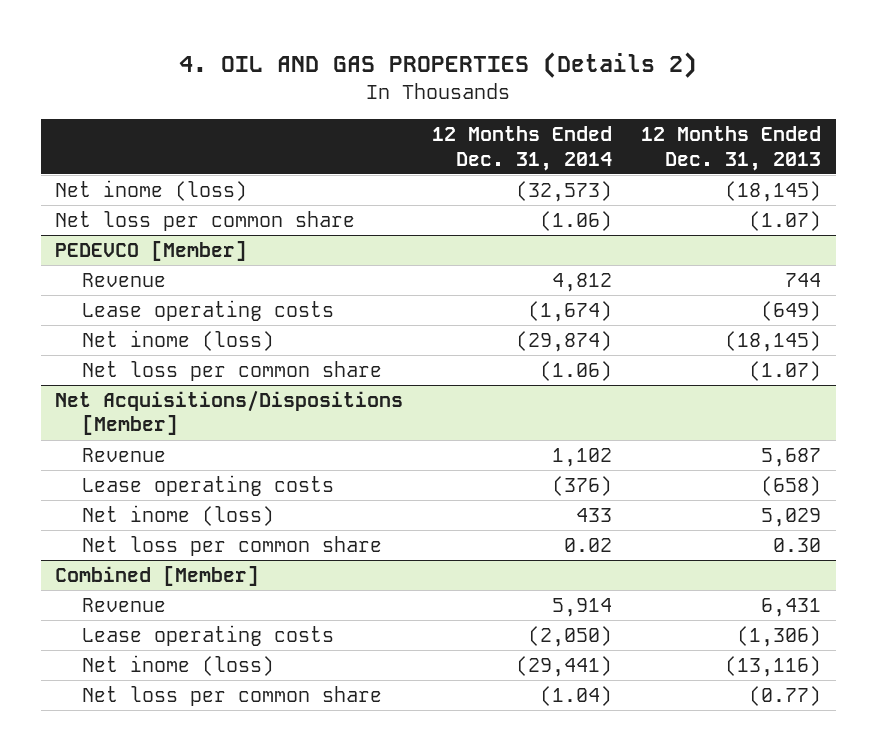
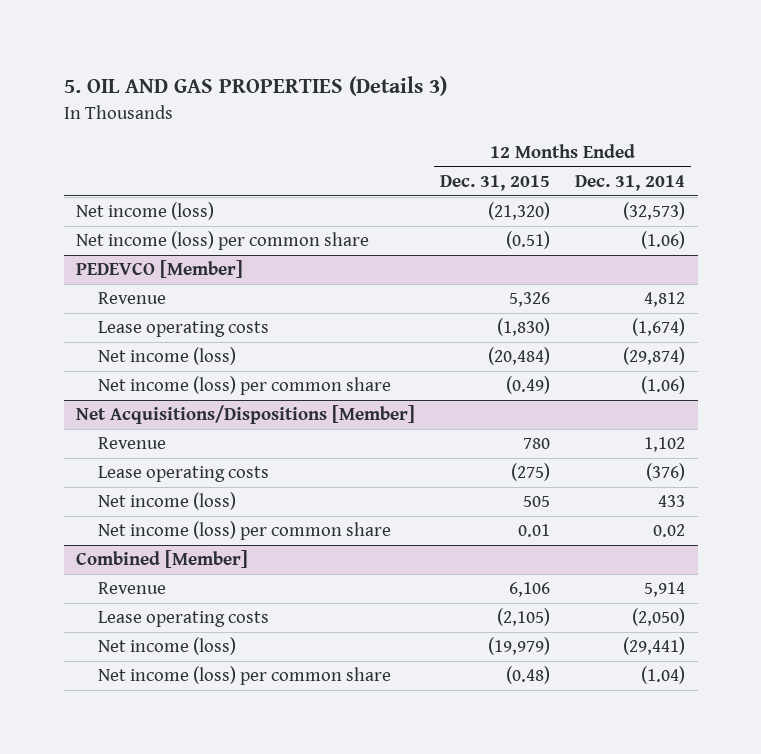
- 4. OIL AND GAS PROPERTIES (Details 2)
+ 5. OIL AND GAS PROPERTIES (Details 3)
- | 12 Months Ended Dec. 31, 2014 | 12 Months Ended Dec. 31, 2013
+ | 12 Months Ended Dec. 31, 2015 | 12 Months Ended Dec. 31, 2014
- Net inome (loss) | (32,573) | (18,145)
- Net loss per common share | (1.06) | (1.07)
+ Net income (loss) | (21,320) | (32,573)
+ Net income (loss) per common share | (0.51) | (1.06)
@ PEDEVCO [Member]
- Net inome (loss) | (29,874) | (18,145)
- Net loss per common share | (1.06) | (1.07)
+ Net income (loss) | (20,484) | (29,874)
+ Net income (loss) per common share | (0.49) | (1.06)
@ Net Acquisitions/Dispositions [Member]
- Net inome (loss) | 433 | 5,029
- Net loss per common share | 0.02 | 0.30
+ Net income (loss) | 505 | 433
+ Net income (loss) per common share | 0.01 | 0.02
@ Combined [Member]
- Net inome (loss) | (29,441) | (13,116)
- Net loss per common share | (1.04) | (0.77)
+ Net income (loss) | (19,979) | (29,441)
+ Net income (loss) per common share | (0.48) | (1.04)

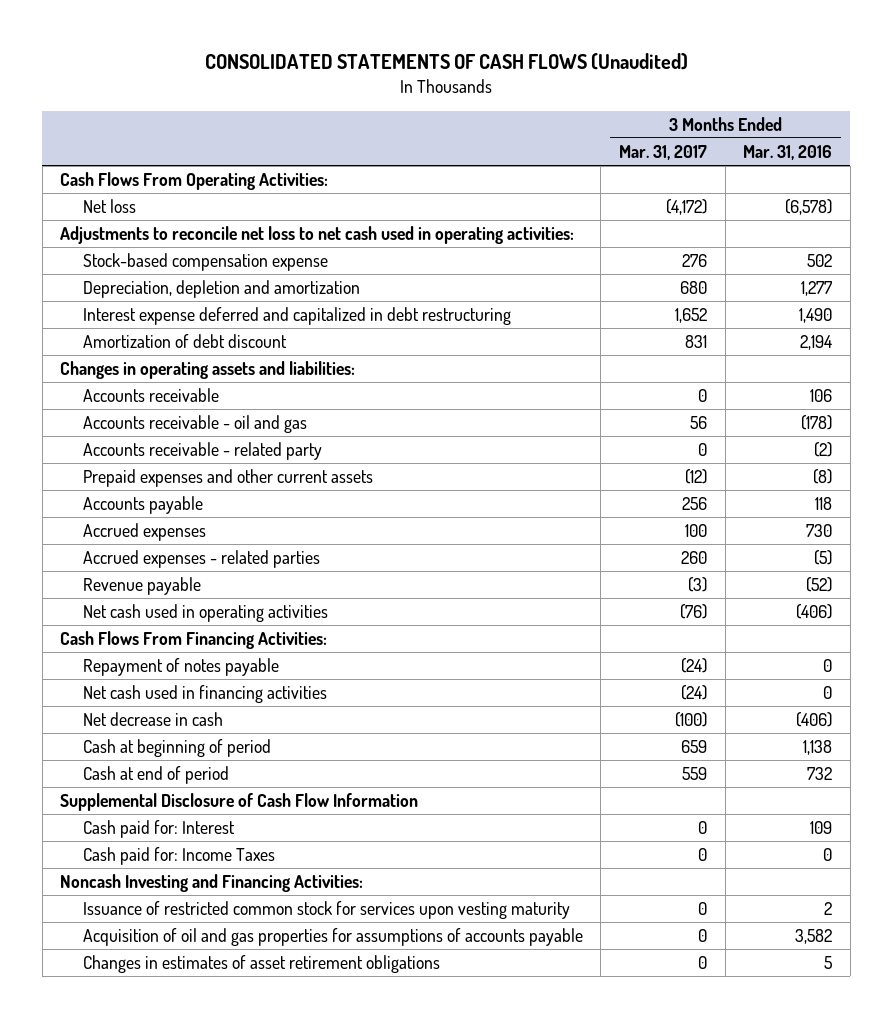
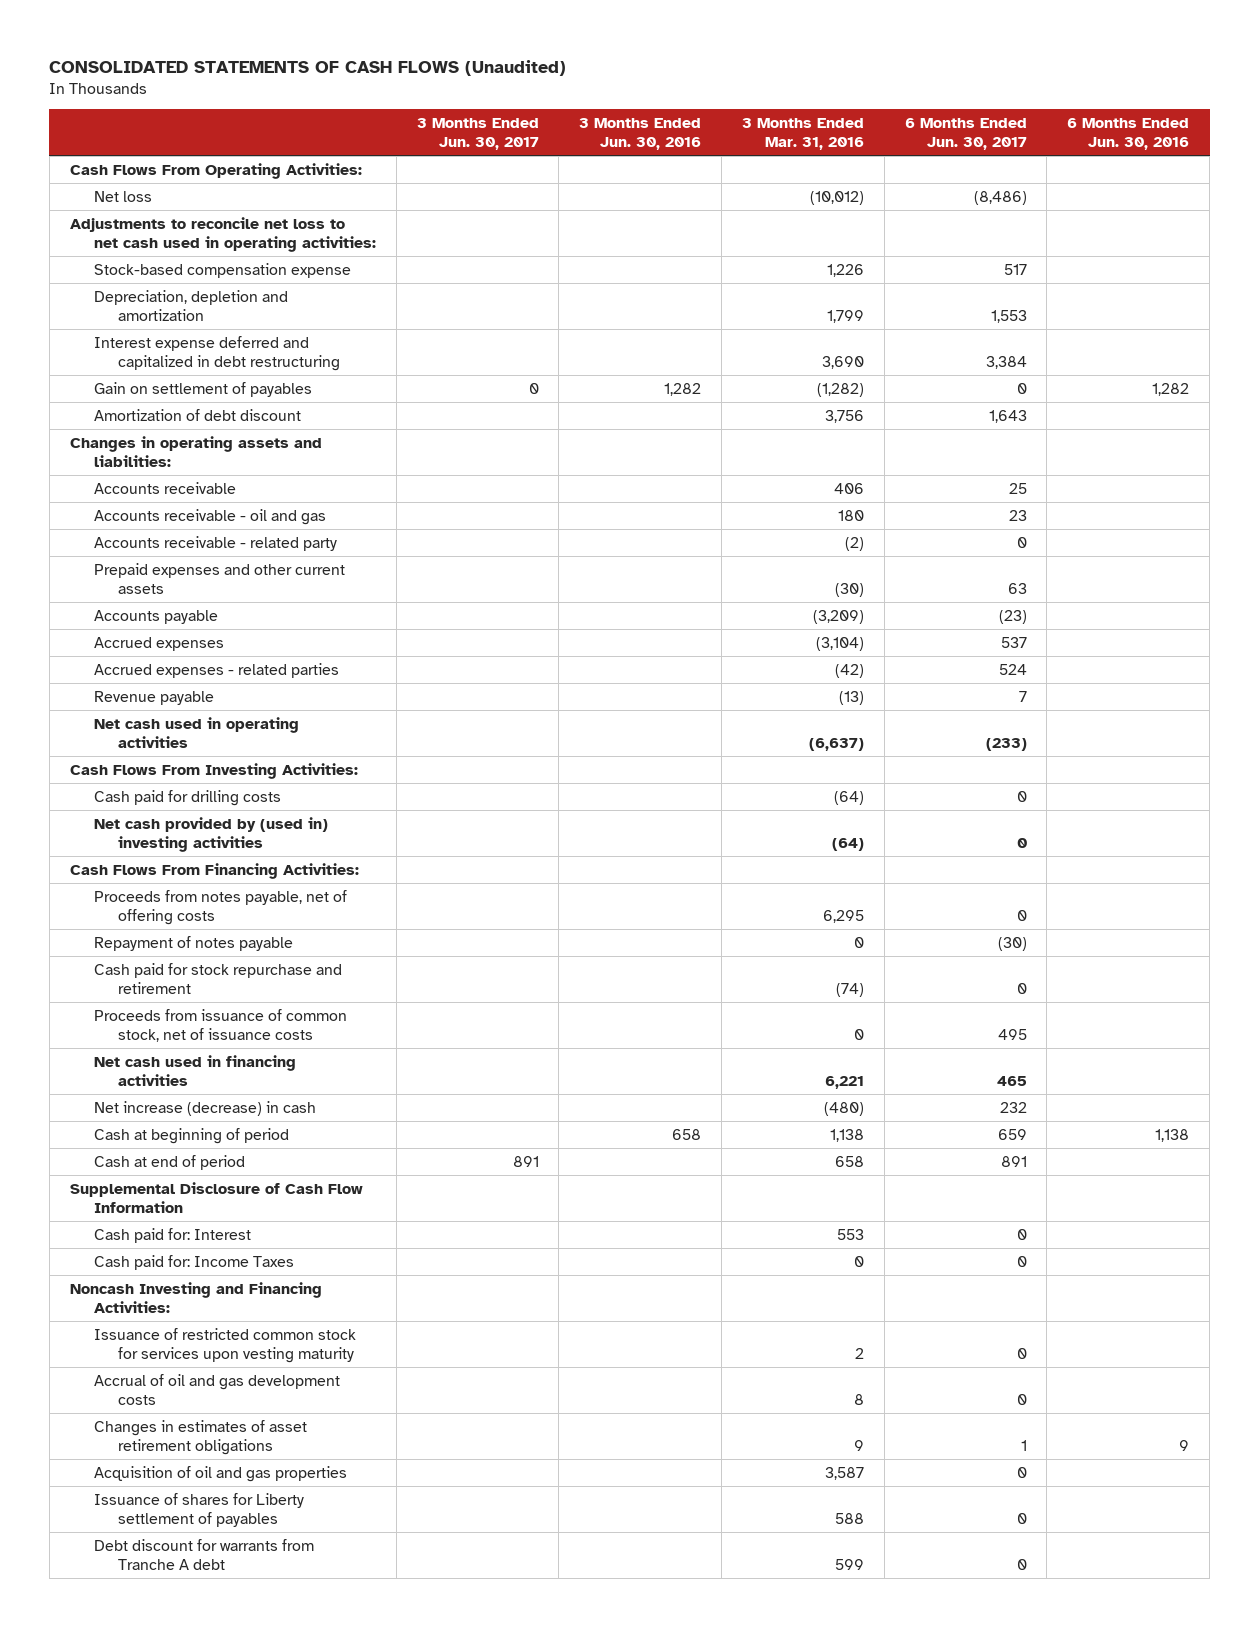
- | 3 Months Ended Mar. 31, 2017 | 3 Months Ended Mar. 31, 2016
+ | 3 Months Ended Jun. 30, 2017 | 3 Months Ended Jun. 30, 2016 | 3 Months Ended Mar. 31, 2016 | 6 Months Ended Jun. 30, 2017 | 6 Months Ended Jun. 30, 2016
- Net loss | (4,172) | (6,578)
+ Net loss | | | (10,012) | (8,486) |
- Stock-based compensation expense | 276 | 502
- Depreciation, depletion and amortization | 680 | 1,277
- Interest expense deferred and capitalized in debt restructuring | 1,652 | 1,490
- Amortization of debt discount | 831 | 2,194
+ Stock-based compensation expense | | | 1,226 | 517 |
+ Depreciation, depletion and amortization | | | 1,799 | 1,553 |
+ Interest expense deferred and capitalized in debt restructuring | | | 3,690 | 3,384 |
+ Gain on settlement of payables | 0 | 1,282 | (1,282) | 0 | 1,282
+ Amortization of debt discount | | | 3,756 | 1,643 |
- Accounts receivable | 0 | 106
- Accounts receivable - oil and gas | 56 | (178)
+ Accounts receivable | | | 406 | 25 |
+ Accounts receivable - oil and gas | | | 180 | 23 |
- Prepaid expenses and other current assets | (12) | (8)
- Accounts payable | 256 | 118
- Accrued expenses | 100 | 730
- Accrued expenses - related parties | 260 | (5)
- Revenue payable | (3) | (52)
- Net cash used in operating activities | (76) | (406)
+ Prepaid expenses and other current assets | | | (30) | 63 |
+ Accounts payable | | | (3,209) | (23) |
+ Accrued expenses | | | (3,104) | 537 |
+ Accrued expenses - related parties | | | (42) | 524 |
+ Revenue payable | | | (13) | 7 |
+ Net cash used in operating activities | | | (6,637) | (233) |
+ Cash Flows From Investing Activities:
+ Cash paid for drilling costs | | | (64) | 0 |
+ Net cash provided by (used in) investing activities | | | (64) | 0 |
+ Proceeds from notes payable, net of offering costs | | | 6,295 | 0 |
- Net cash used in financing activities | (24) | 0
- Net decrease in cash | (100) | (406)
+ Cash paid for stock repurchase and retirement | | | (74) | 0 |
+ Proceeds from issuance of common stock, net of issuance costs | | | 0 | 495 |
+ Net cash used in financing activities | | | 6,221 | 465 |
+ Net increase (decrease) in cash | | | (480) | 232 |
- Cash at end of period | 559 | 732
+ Cash at end of period | 891 | | 658 | 891 |
- Cash paid for: Interest | 0 | 109
+ Cash paid for: Interest | | | 553 | 0 |
- Acquisition of oil and gas properties for assumptions of accounts payable | 0 | 3,582
- Changes in estimates of asset retirement obligations | 0 | 5
+ Accrual of oil and gas development costs | | | 8 | 0 |
+ Changes in estimates of asset retirement obligations | | | 9 | 1 | 9
+ Acquisition of oil and gas properties | | | 3,587 | 0 |
+ Issuance of shares for Liberty settlement of payables | | | 588 | 0 |
+ Debt discount for warrants from Tranche A debt | | | 599 | 0 |

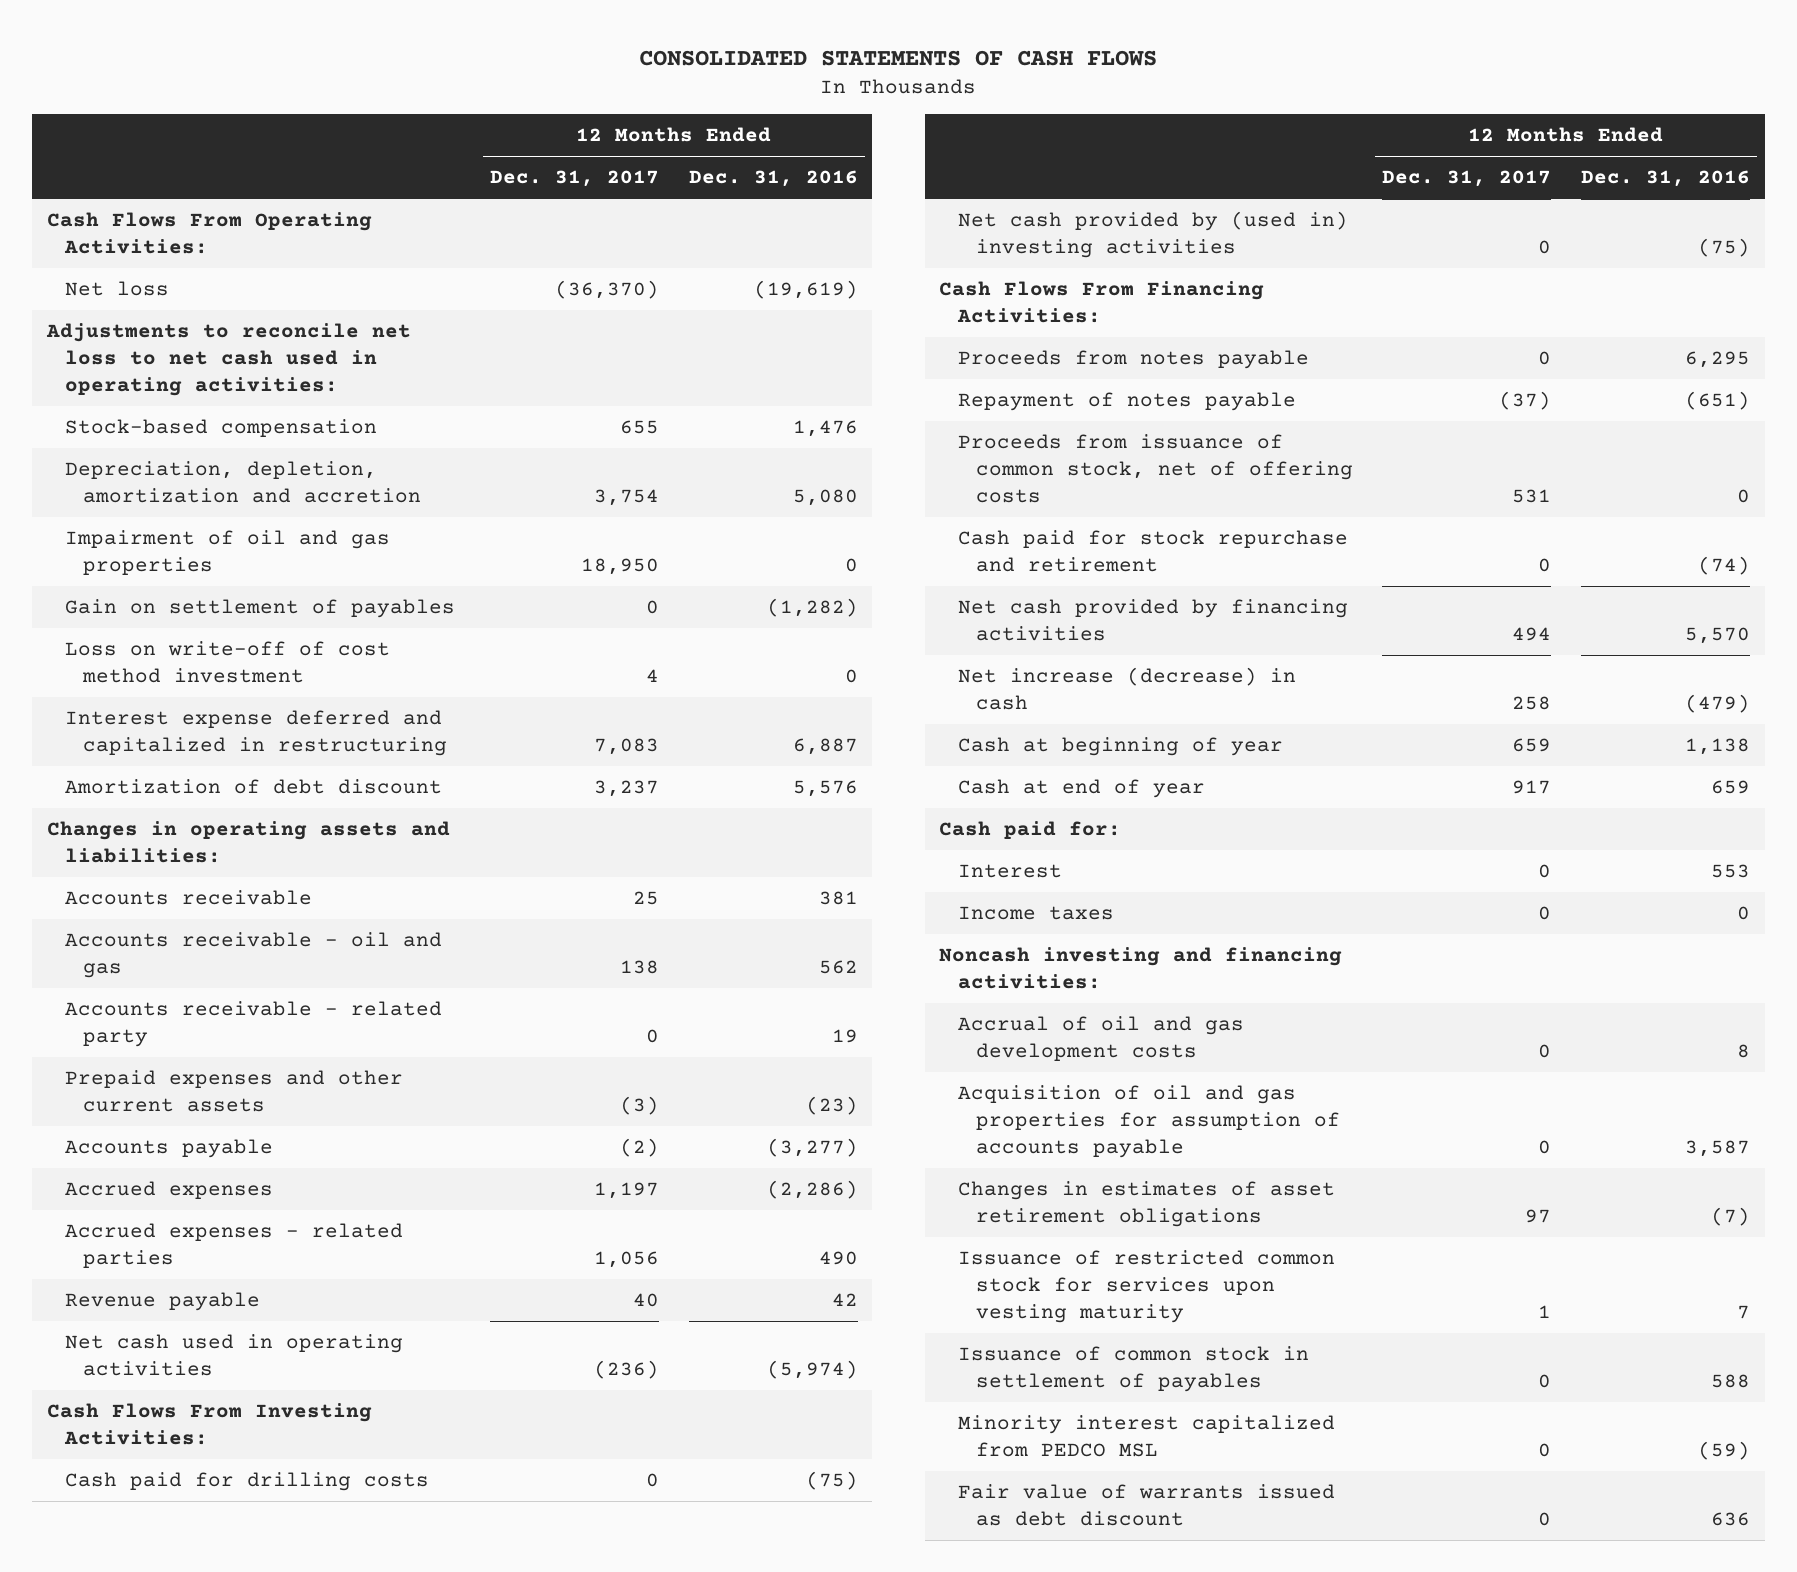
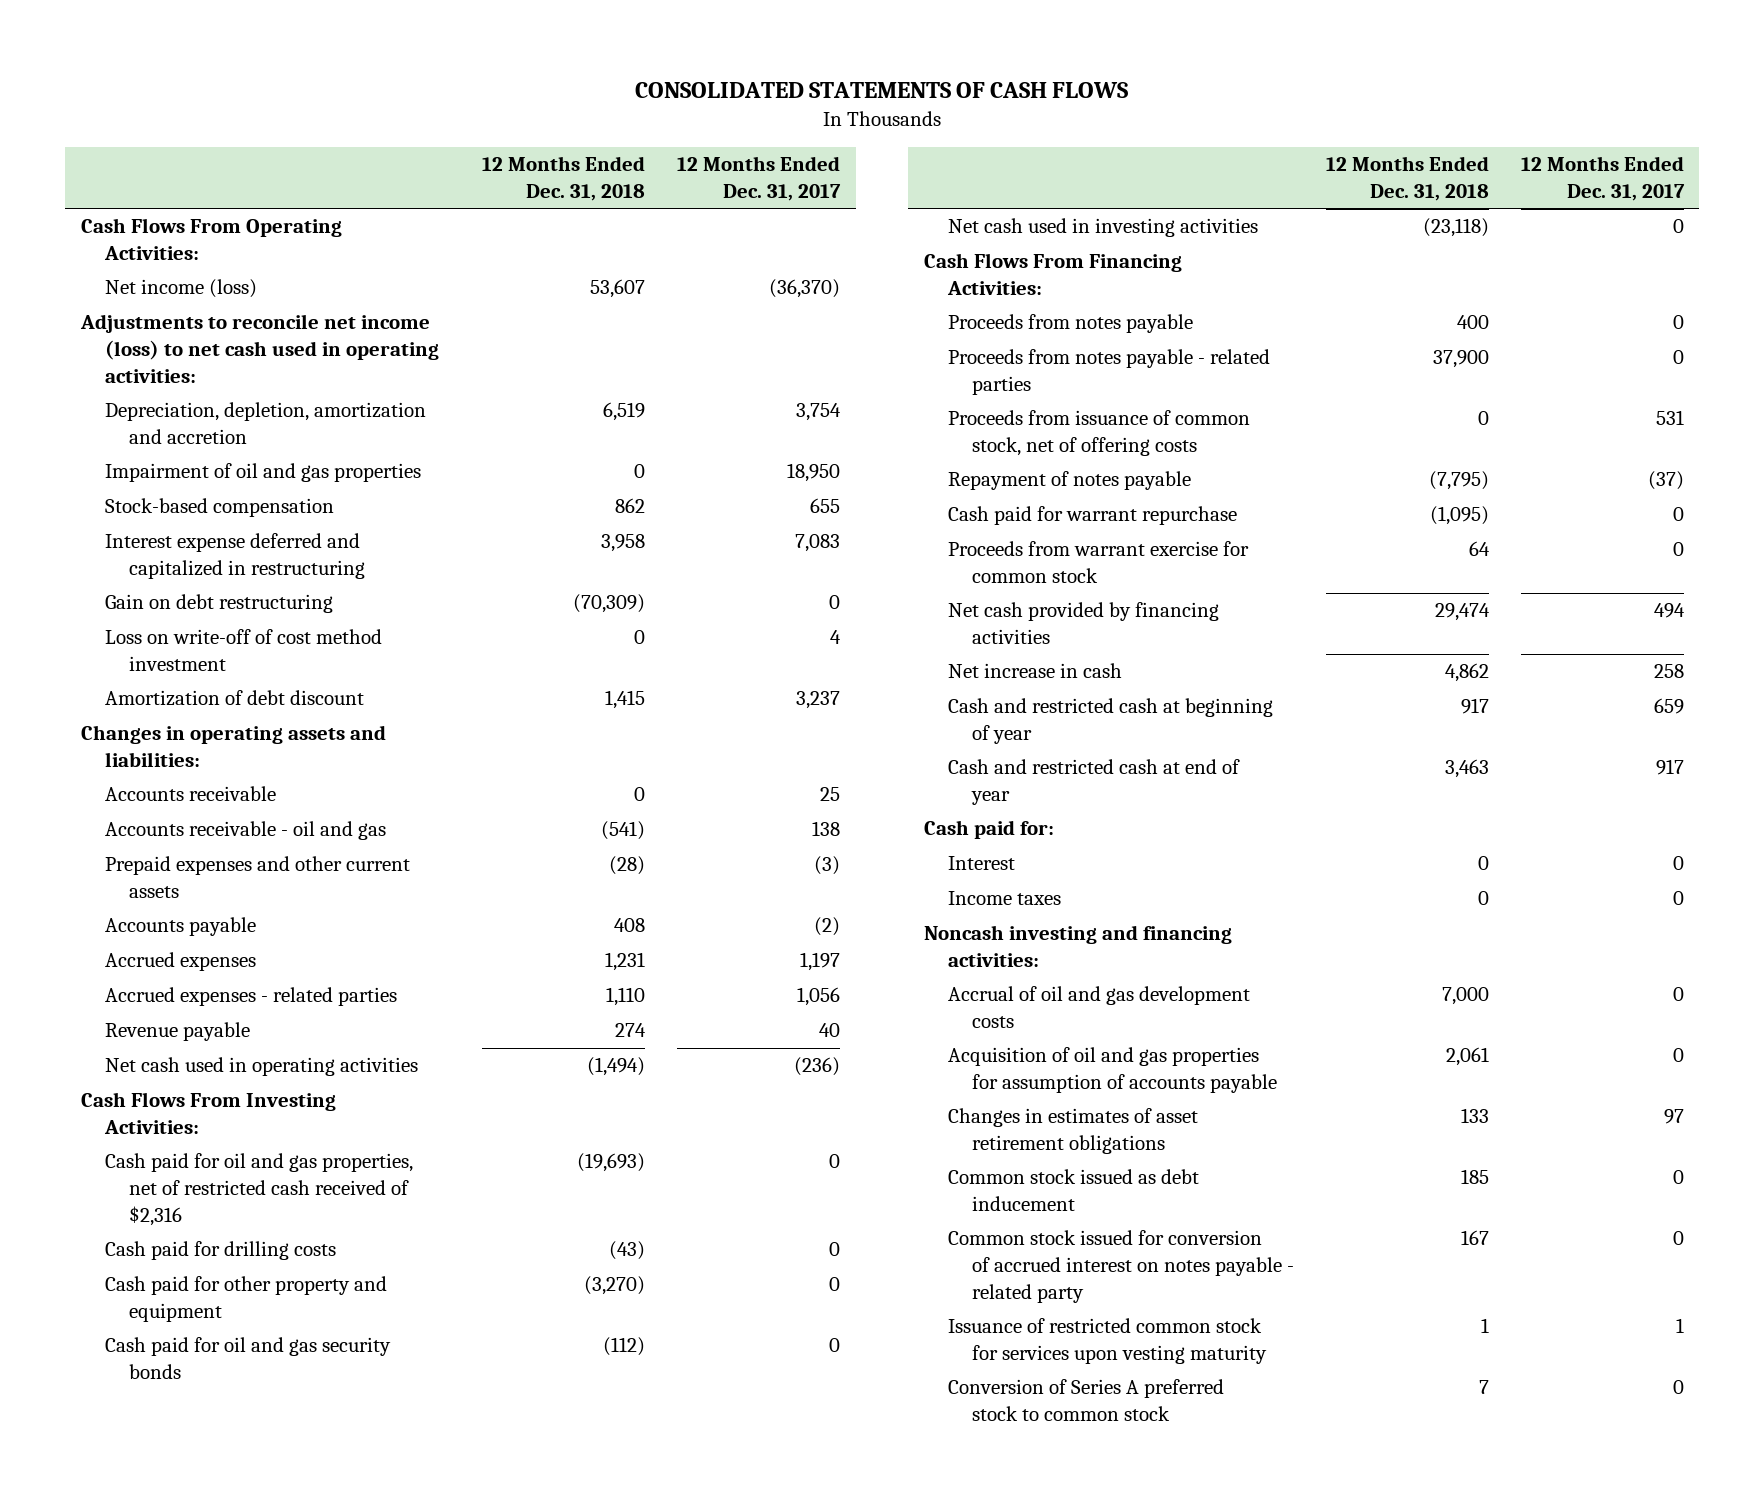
- | 12 Months Ended Dec. 31, 2017 | 12 Months Ended Dec. 31, 2016
+ | 12 Months Ended Dec. 31, 2018 | 12 Months Ended Dec. 31, 2017
- Net loss | (36,370) | (19,619)
- Adjustments to reconcile net loss to net cash used in operating activities:
+ Net income (loss) | 53,607 | (36,370)
+ Adjustments to reconcile net income (loss) to net cash used in operating activities:
- Gain on settlement of payables | 0 | (1,282)
moved down: Stock-based compensation | 862 | 655
+ Gain on debt restructuring | (70,309) | 0
moved down: Loss on write-off of cost method investment | 0 | 4
- Accounts receivable - related party | 0 | 19
+ Cash paid for oil and gas properties, net of restricted cash received of $2,316 | (19,693) | 0
- Net cash provided by (used in) investing activities | 0 | (75)
+ Cash paid for other property and equipment | (3,270) | 0
+ Cash paid for oil and gas security bonds | (112) | 0
+ Net cash used in investing activities | (23,118) | 0
+ Proceeds from notes payable - related parties | 37,900 | 0
- Cash paid for stock repurchase and retirement | 0 | (74)
moved down: Repayment of notes payable | (7,795) | (37)
+ Cash paid for warrant repurchase | (1,095) | 0
+ Proceeds from warrant exercise for common stock | 64 | 0
- Net increase (decrease) in cash | 258 | (479)
- Cash at beginning of year | 659 | 1,138
- Cash at end of year | 917 | 659
+ Net increase in cash | 4,862 | 258
+ Cash and restricted cash at beginning of year | 917 | 659
+ Cash and restricted cash at end of year | 3,463 | 917
+ Common stock issued as debt inducement | 185 | 0
+ Common stock issued for conversion of accrued interest on notes payable - related party | 167 | 0
- Issuance of common stock in settlement of payables | 0 | 588
- Minority interest capitalized from PEDCO MSL | 0 | (59)
- Fair value of warrants issued as debt discount | 0 | 636
+ Conversion of Series A preferred stock to common stock | 7 | 0

